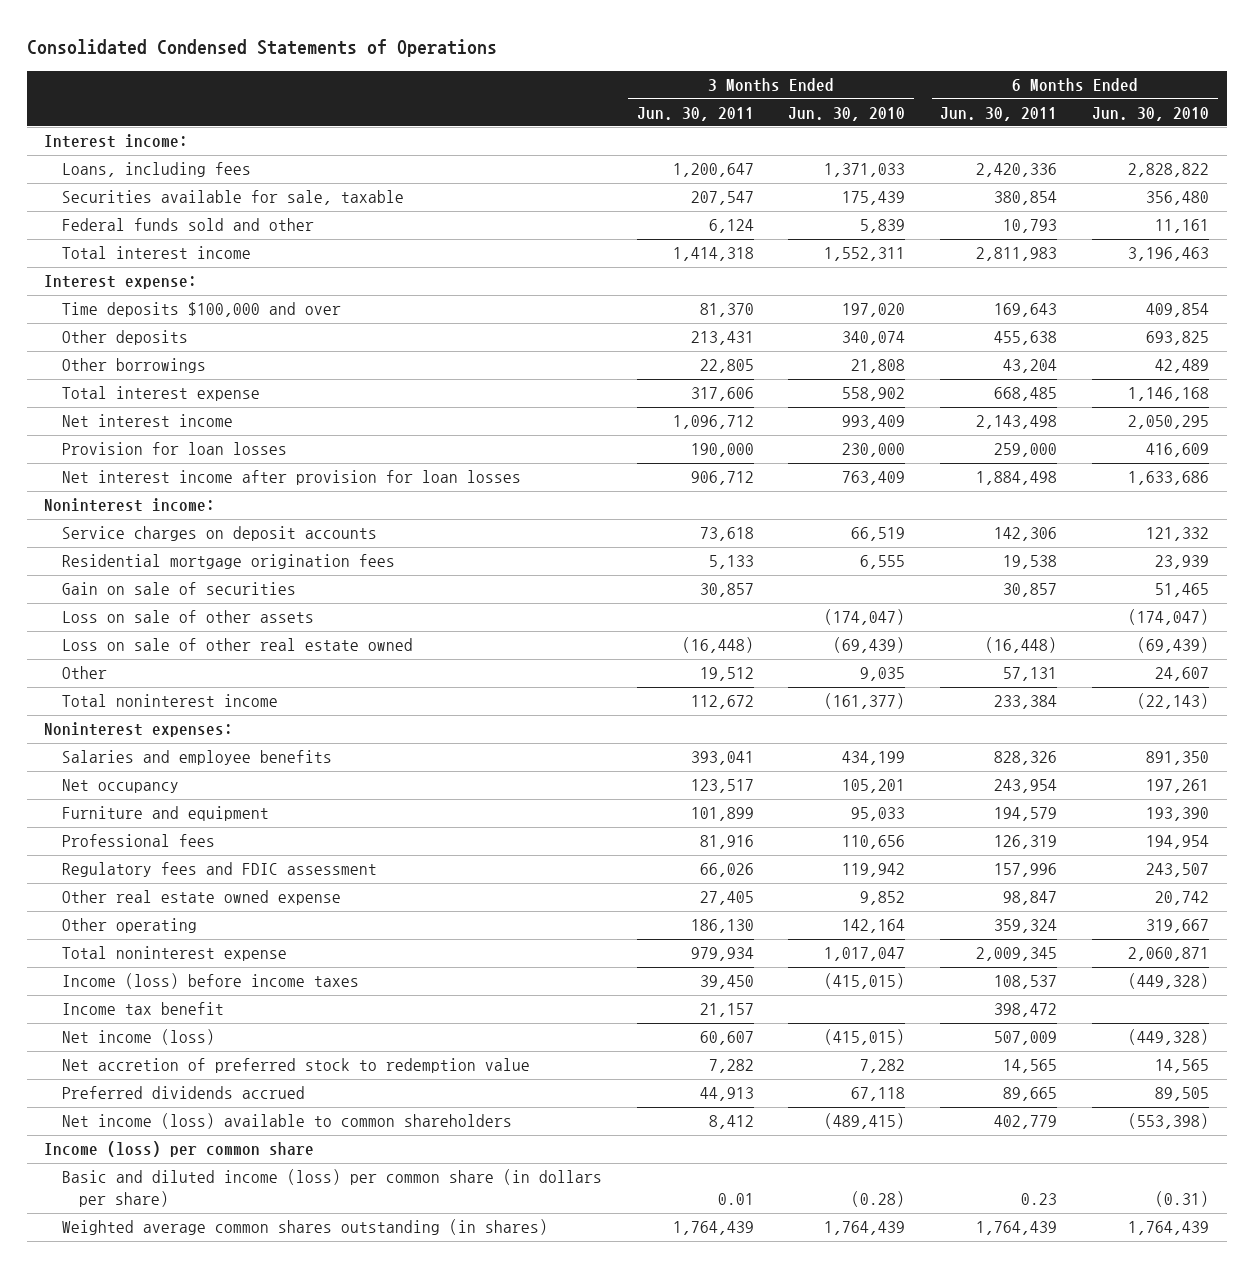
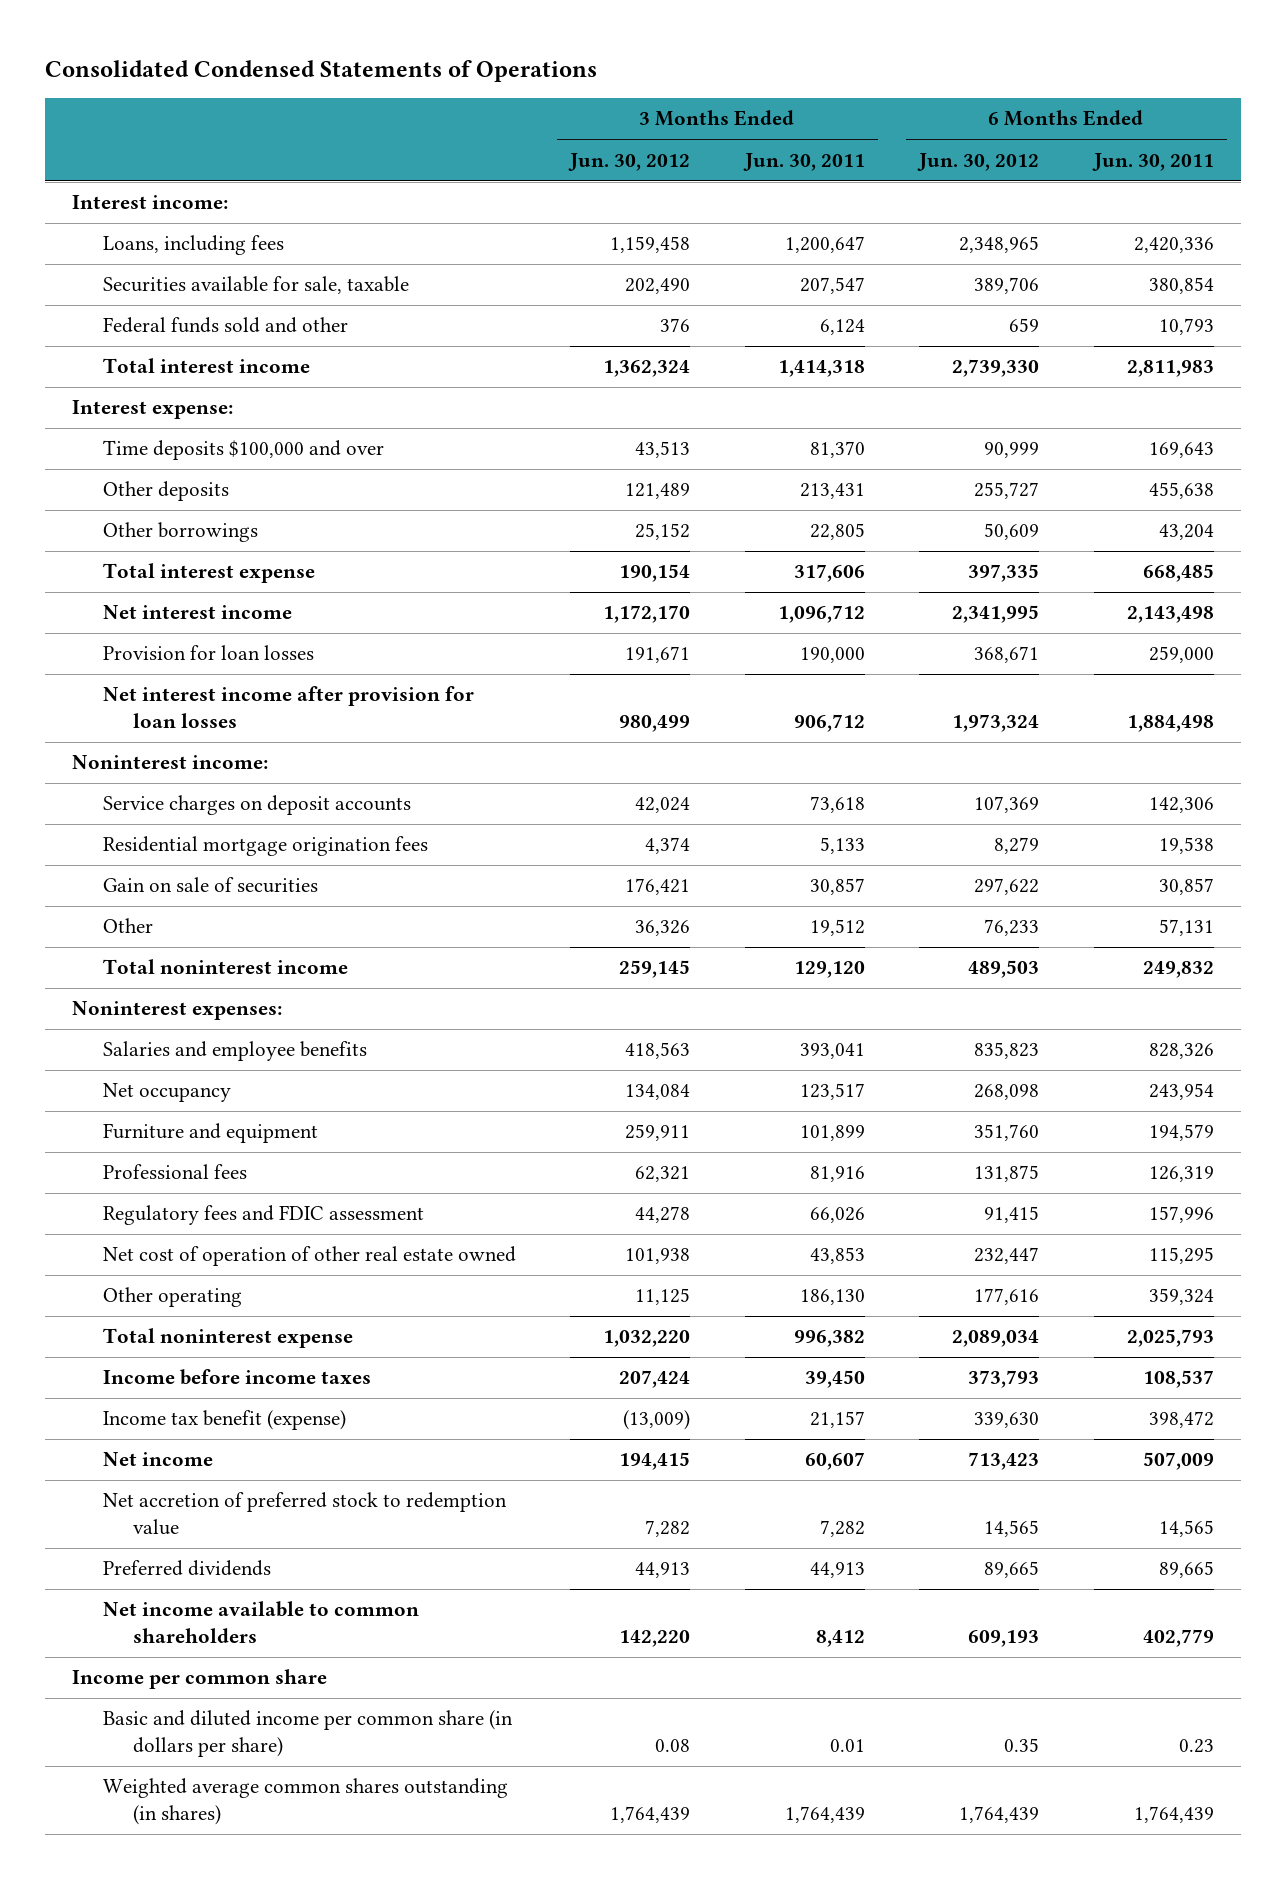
- | 3 Months Ended Jun. 30, 2011 | 3 Months Ended Jun. 30, 2010 | 6 Months Ended Jun. 30, 2011 | 6 Months Ended Jun. 30, 2010
+ | 3 Months Ended Jun. 30, 2012 | 3 Months Ended Jun. 30, 2011 | 6 Months Ended Jun. 30, 2012 | 6 Months Ended Jun. 30, 2011
- Loss on sale of other assets | | (174,047) | | (174,047)
- Loss on sale of other real estate owned | (16,448) | (69,439) | (16,448) | (69,439)
- Total noninterest income | 112,672 | (161,377) | 233,384 | (22,143)
+ Total noninterest income | 259,145 | 129,120 | 489,503 | 249,832
- Other real estate owned expense | 27,405 | 9,852 | 98,847 | 20,742
+ Net cost of operation of other real estate owned | 101,938 | 43,853 | 232,447 | 115,295
- Total noninterest expense | 979,934 | 1,017,047 | 2,009,345 | 2,060,871
- Income (loss) before income taxes | 39,450 | (415,015) | 108,537 | (449,328)
- Income tax benefit | 21,157 | | 398,472 |
- Net income (loss) | 60,607 | (415,015) | 507,009 | (449,328)
+ Total noninterest expense | 1,032,220 | 996,382 | 2,089,034 | 2,025,793
+ Income before income taxes | 207,424 | 39,450 | 373,793 | 108,537
+ Income tax benefit (expense) | (13,009) | 21,157 | 339,630 | 398,472
+ Net income | 194,415 | 60,607 | 713,423 | 507,009
- Preferred dividends accrued | 44,913 | 67,118 | 89,665 | 89,505
- Net income (loss) available to common shareholders | 8,412 | (489,415) | 402,779 | (553,398)
- Income (loss) per common share
- Basic and diluted income (loss) per common share (in dollars per share) | 0.01 | (0.28) | 0.23 | (0.31)
+ Preferred dividends | 44,913 | 44,913 | 89,665 | 89,665
+ Net income available to common shareholders | 142,220 | 8,412 | 609,193 | 402,779
+ Income per common share
+ Basic and diluted income per common share (in dollars per share) | 0.08 | 0.01 | 0.35 | 0.23

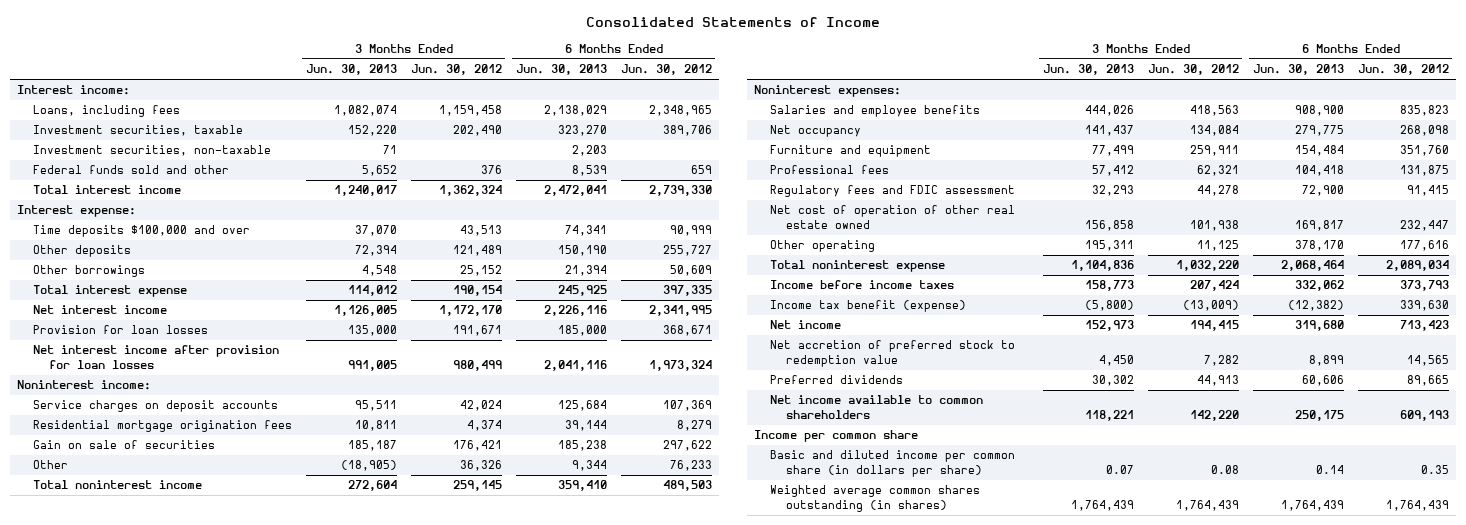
- Consolidated Condensed Statements of Operations
+ Consolidated Statements of Income
- | 3 Months Ended Jun. 30, 2012 | 3 Months Ended Jun. 30, 2011 | 6 Months Ended Jun. 30, 2012 | 6 Months Ended Jun. 30, 2011
+ | 3 Months Ended Jun. 30, 2013 | 3 Months Ended Jun. 30, 2012 | 6 Months Ended Jun. 30, 2013 | 6 Months Ended Jun. 30, 2012
- Securities available for sale, taxable | 202,490 | 207,547 | 389,706 | 380,854
+ Investment securities, taxable | 152,220 | 202,490 | 323,270 | 389,706
+ Investment securities, non-taxable | 71 | | 2,203 |

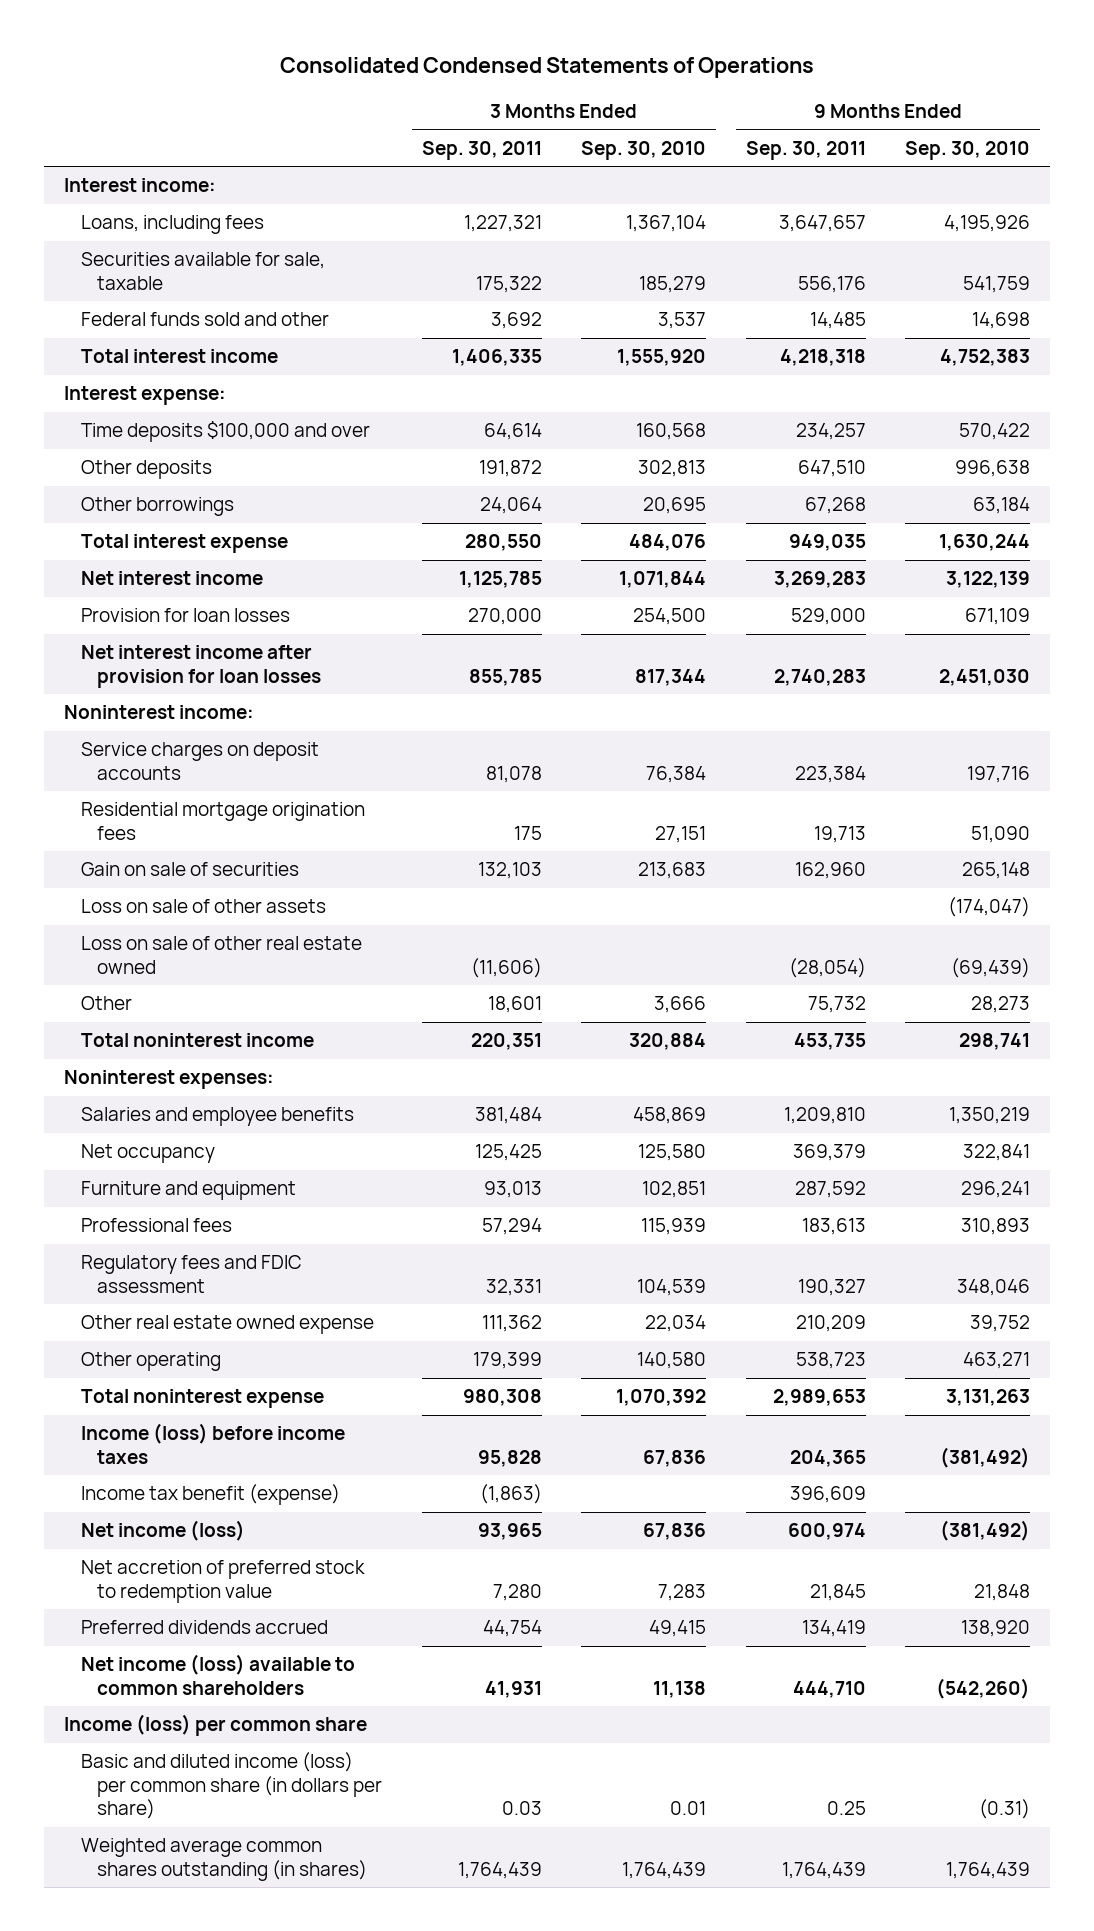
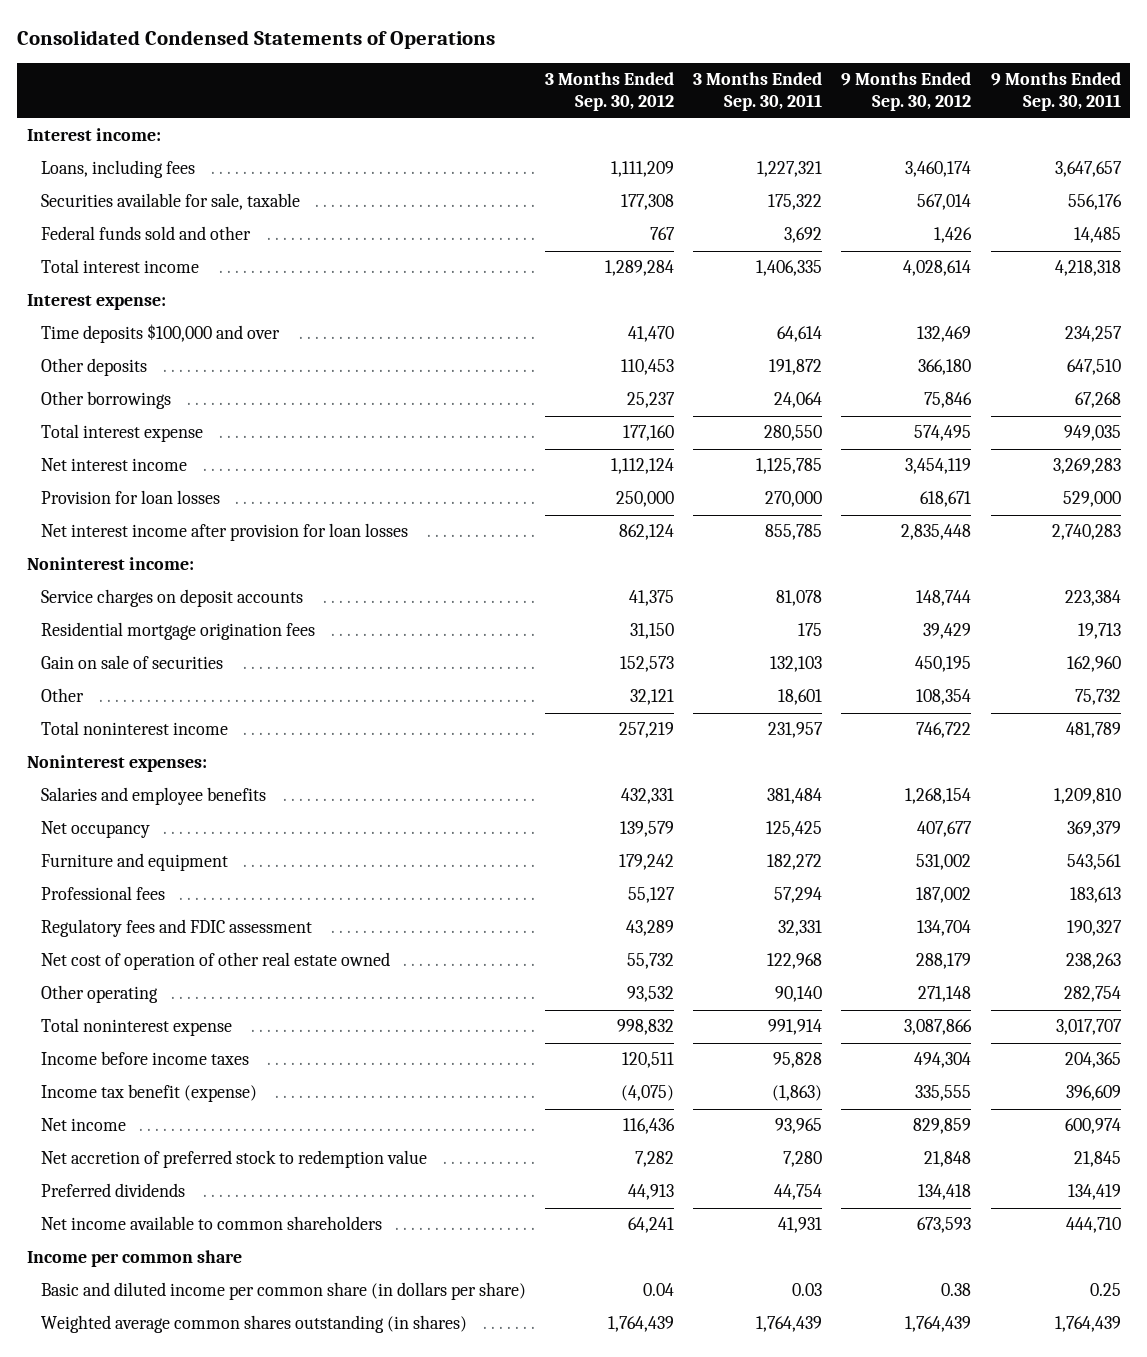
- | 3 Months Ended Sep. 30, 2011 | 3 Months Ended Sep. 30, 2010 | 9 Months Ended Sep. 30, 2011 | 9 Months Ended Sep. 30, 2010
+ | 3 Months Ended Sep. 30, 2012 | 3 Months Ended Sep. 30, 2011 | 9 Months Ended Sep. 30, 2012 | 9 Months Ended Sep. 30, 2011
- Loss on sale of other assets | | | | (174,047)
- Loss on sale of other real estate owned | (11,606) | | (28,054) | (69,439)
- Total noninterest income | 220,351 | 320,884 | 453,735 | 298,741
+ Total noninterest income | 257,219 | 231,957 | 746,722 | 481,789
- Furniture and equipment | 93,013 | 102,851 | 287,592 | 296,241
+ Furniture and equipment | 179,242 | 182,272 | 531,002 | 543,561
- Other real estate owned expense | 111,362 | 22,034 | 210,209 | 39,752
- Other operating | 179,399 | 140,580 | 538,723 | 463,271
- Total noninterest expense | 980,308 | 1,070,392 | 2,989,653 | 3,131,263
- Income (loss) before income taxes | 95,828 | 67,836 | 204,365 | (381,492)
+ Net cost of operation of other real estate owned | 55,732 | 122,968 | 288,179 | 238,263
+ Other operating | 93,532 | 90,140 | 271,148 | 282,754
+ Total noninterest expense | 998,832 | 991,914 | 3,087,866 | 3,017,707
+ Income before income taxes | 120,511 | 95,828 | 494,304 | 204,365
- Net income (loss) | 93,965 | 67,836 | 600,974 | (381,492)
+ Net income | 116,436 | 93,965 | 829,859 | 600,974
- Preferred dividends accrued | 44,754 | 49,415 | 134,419 | 138,920
- Net income (loss) available to common shareholders | 41,931 | 11,138 | 444,710 | (542,260)
- Income (loss) per common share
- Basic and diluted income (loss) per common share (in dollars per share) | 0.03 | 0.01 | 0.25 | (0.31)
+ Preferred dividends | 44,913 | 44,754 | 134,418 | 134,419
+ Net income available to common shareholders | 64,241 | 41,931 | 673,593 | 444,710
+ Income per common share
+ Basic and diluted income per common share (in dollars per share) | 0.04 | 0.03 | 0.38 | 0.25

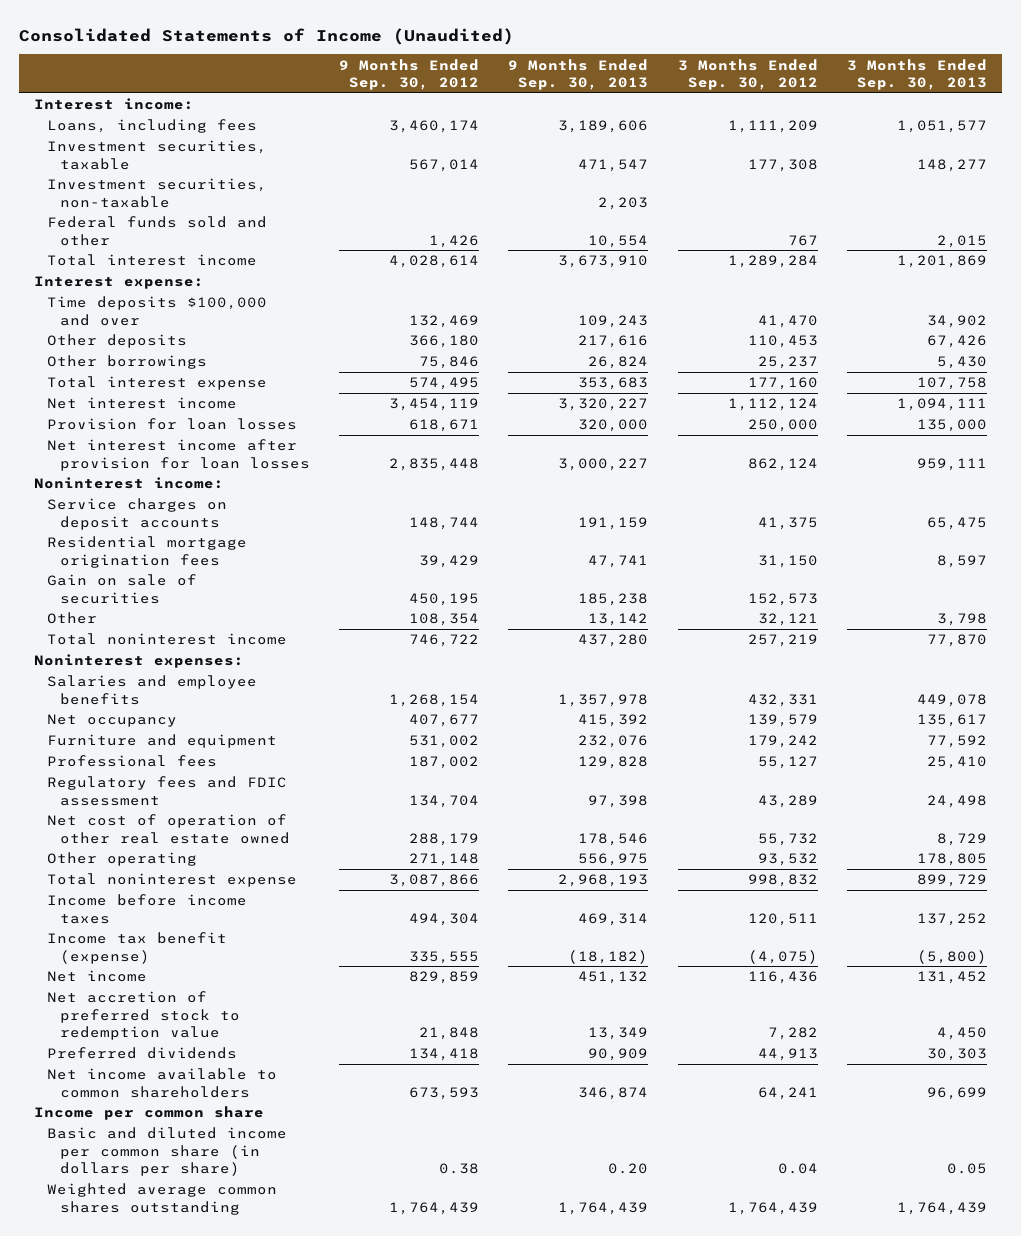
- Consolidated Condensed Statements of Operations
+ Consolidated Statements of Income (Unaudited)
- | 3 Months Ended Sep. 30, 2012 | 3 Months Ended Sep. 30, 2011 | 9 Months Ended Sep. 30, 2012 | 9 Months Ended Sep. 30, 2011
+ | 9 Months Ended Sep. 30, 2012 | 9 Months Ended Sep. 30, 2013 | 3 Months Ended Sep. 30, 2012 | 3 Months Ended Sep. 30, 2013
- Securities available for sale, taxable | 177,308 | 175,322 | 567,014 | 556,176
+ Investment securities, taxable | 567,014 | 471,547 | 177,308 | 148,277
+ Investment securities, non-taxable | | 2,203 | |
- Weighted average common shares outstanding (in shares) | 1,764,439 | 1,764,439 | 1,764,439 | 1,764,439
+ Weighted average common shares outstanding | 1,764,439 | 1,764,439 | 1,764,439 | 1,764,439

